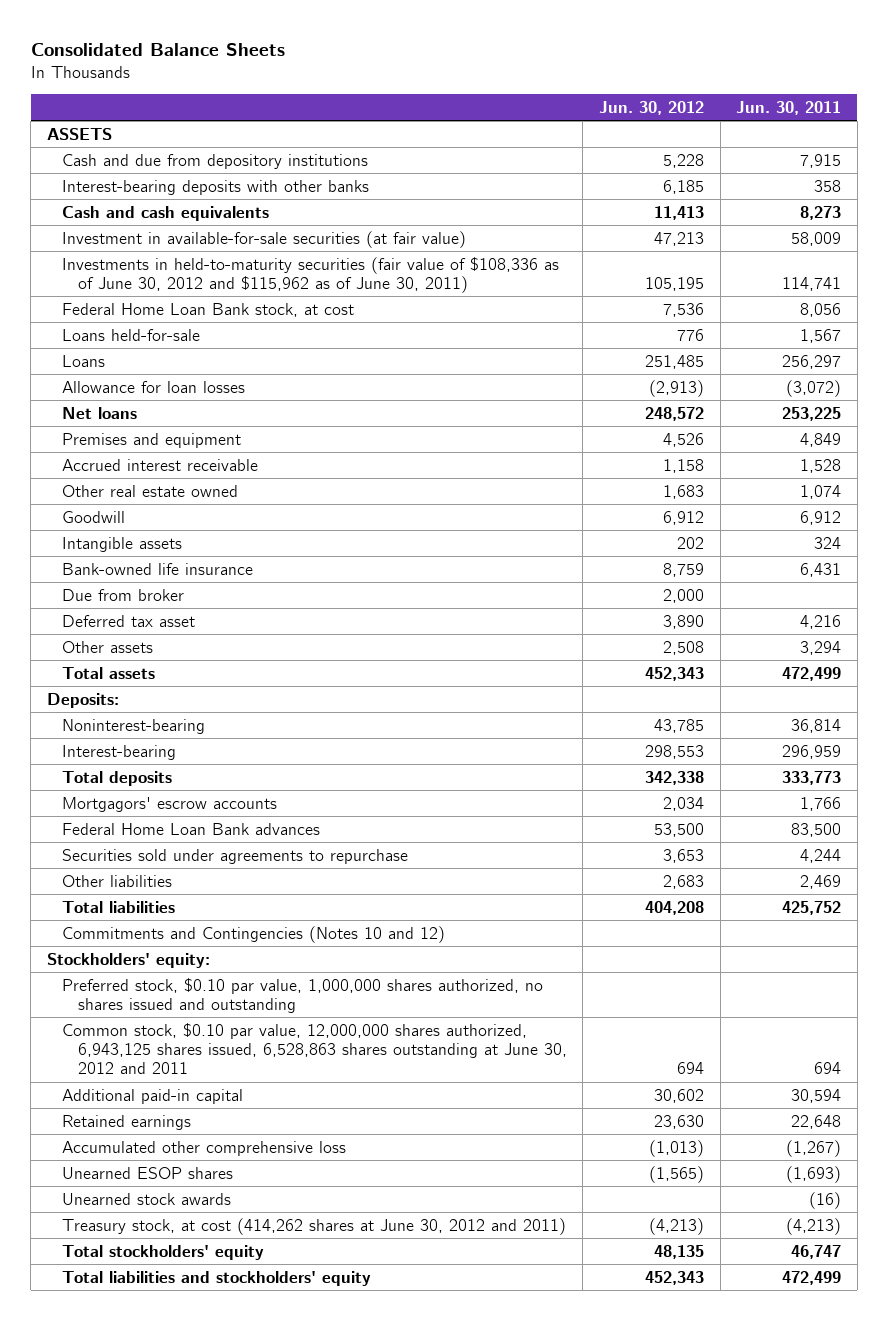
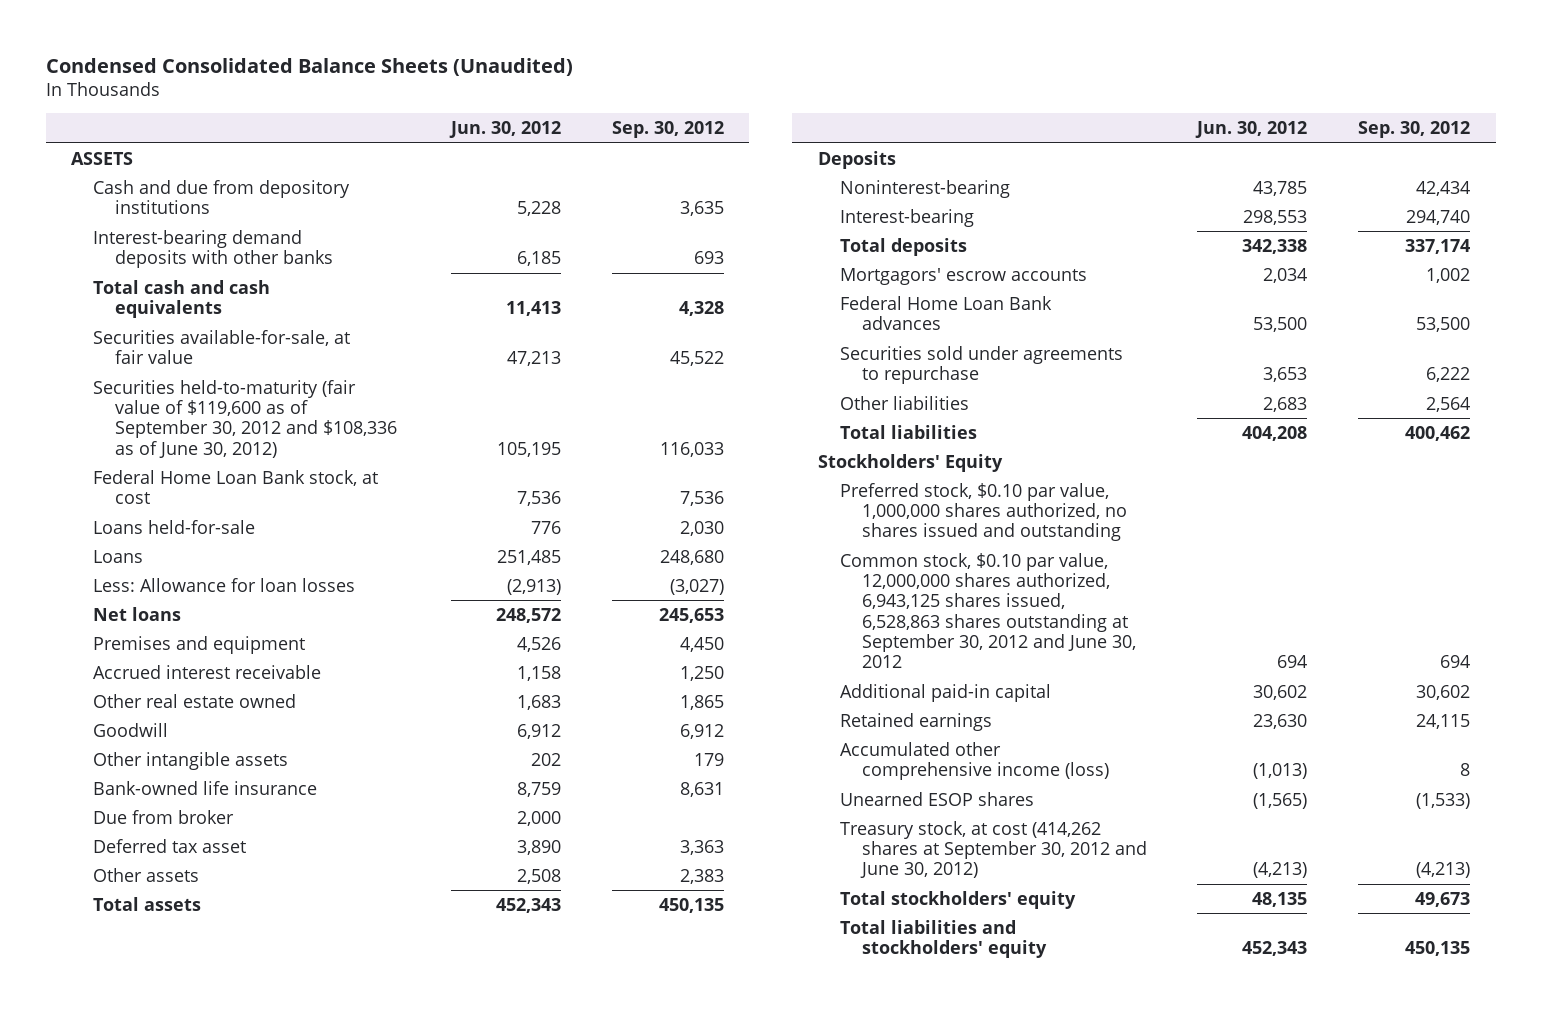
- Consolidated Balance Sheets
+ Condensed Consolidated Balance Sheets (Unaudited)
- | Jun. 30, 2012 | Jun. 30, 2011
+ | Jun. 30, 2012 | Sep. 30, 2012
- Interest-bearing deposits with other banks | 6,185 | 358
- Cash and cash equivalents | 11,413 | 8,273
- Investment in available-for-sale securities (at fair value) | 47,213 | 58,009
- Investments in held-to-maturity securities (fair value of $108,336 as of June 30, 2012 and $115,962 as of June 30, 2011) | 105,195 | 114,741
+ Interest-bearing demand deposits with other banks | 6,185 | 693
+ Total cash and cash equivalents | 11,413 | 4,328
+ Securities available-for-sale, at fair value | 47,213 | 45,522
+ Securities held-to-maturity (fair value of $119,600 as of September 30, 2012 and $108,336 as of June 30, 2012) | 105,195 | 116,033
- Allowance for loan losses | (2,913) | (3,072)
+ Less: Allowance for loan losses | (2,913) | (3,027)
- Intangible assets | 202 | 324
+ Other intangible assets | 202 | 179
- Deposits:
+ Deposits
- Commitments and Contingencies (Notes 10 and 12)
- Stockholders' equity:
+ Stockholders' Equity
- Common stock, $0.10 par value, 12,000,000 shares authorized, 6,943,125 shares issued, 6,528,863 shares outstanding at June 30, 2012 and 2011 | 694 | 694
+ Common stock, $0.10 par value, 12,000,000 shares authorized, 6,943,125 shares issued, 6,528,863 shares outstanding at September 30, 2012 and June 30, 2012 | 694 | 694
- Accumulated other comprehensive loss | (1,013) | (1,267)
+ Accumulated other comprehensive income (loss) | (1,013) | 8
- Unearned stock awards | | (16)
- Treasury stock, at cost (414,262 shares at June 30, 2012 and 2011) | (4,213) | (4,213)
+ Treasury stock, at cost (414,262 shares at September 30, 2012 and June 30, 2012) | (4,213) | (4,213)

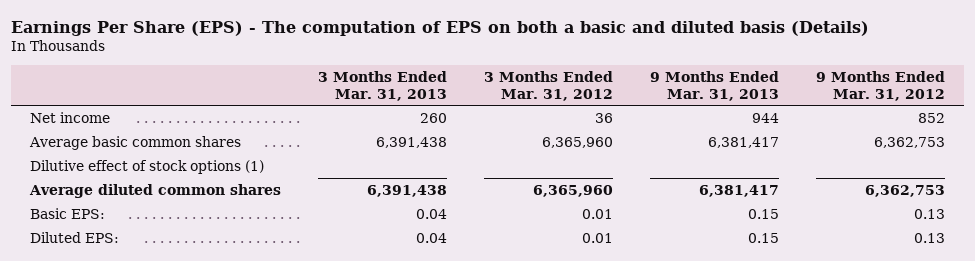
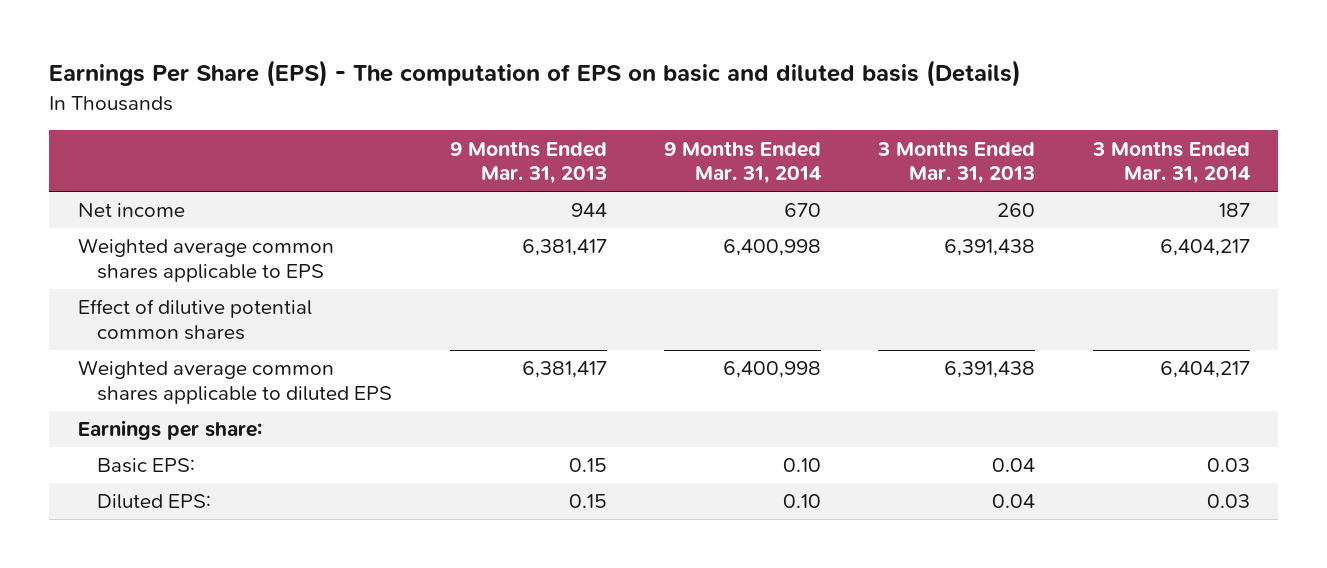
- Earnings Per Share (EPS) - The computation of EPS on both a basic and diluted basis (Details)
+ Earnings Per Share (EPS) - The computation of EPS on basic and diluted basis (Details)
- | 3 Months Ended Mar. 31, 2013 | 3 Months Ended Mar. 31, 2012 | 9 Months Ended Mar. 31, 2013 | 9 Months Ended Mar. 31, 2012
+ | 9 Months Ended Mar. 31, 2013 | 9 Months Ended Mar. 31, 2014 | 3 Months Ended Mar. 31, 2013 | 3 Months Ended Mar. 31, 2014
- Average basic common shares | 6,391,438 | 6,365,960 | 6,381,417 | 6,362,753
- Dilutive effect of stock options (1)
- Average diluted common shares | 6,391,438 | 6,365,960 | 6,381,417 | 6,362,753
+ Weighted average common shares applicable to EPS | 6,381,417 | 6,400,998 | 6,391,438 | 6,404,217
+ Effect of dilutive potential common shares
+ Weighted average common shares applicable to diluted EPS | 6,381,417 | 6,400,998 | 6,391,438 | 6,404,217
+ Earnings per share:

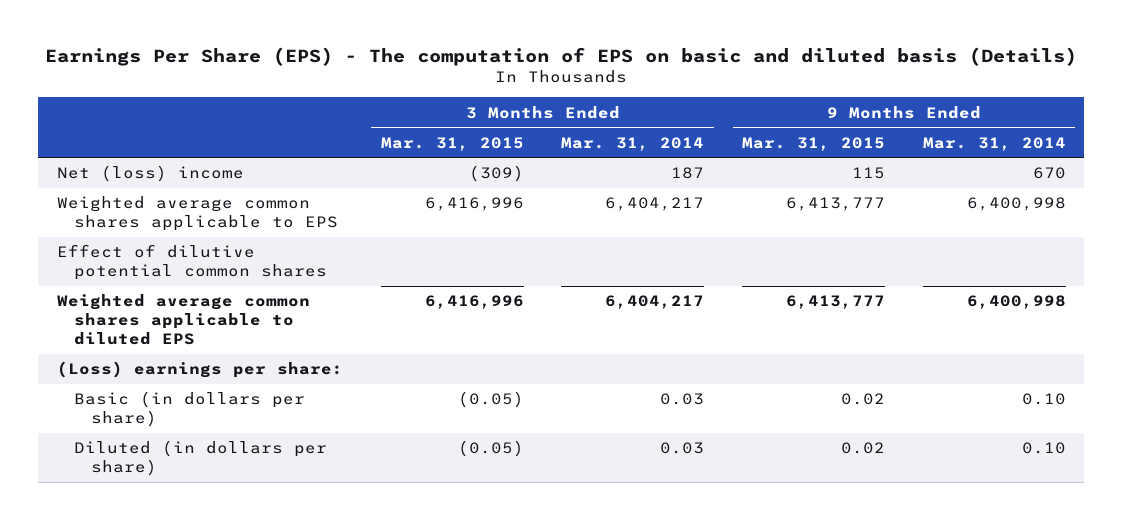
- | 9 Months Ended Mar. 31, 2013 | 9 Months Ended Mar. 31, 2014 | 3 Months Ended Mar. 31, 2013 | 3 Months Ended Mar. 31, 2014
+ | 3 Months Ended Mar. 31, 2015 | 3 Months Ended Mar. 31, 2014 | 9 Months Ended Mar. 31, 2015 | 9 Months Ended Mar. 31, 2014
- Net income | 944 | 670 | 260 | 187
+ Net (loss) income | (309) | 187 | 115 | 670
- Earnings per share:
- Basic EPS: | 0.15 | 0.10 | 0.04 | 0.03
- Diluted EPS: | 0.15 | 0.10 | 0.04 | 0.03
+ (Loss) earnings per share:
+ Basic (in dollars per share) | (0.05) | 0.03 | 0.02 | 0.10
+ Diluted (in dollars per share) | (0.05) | 0.03 | 0.02 | 0.10

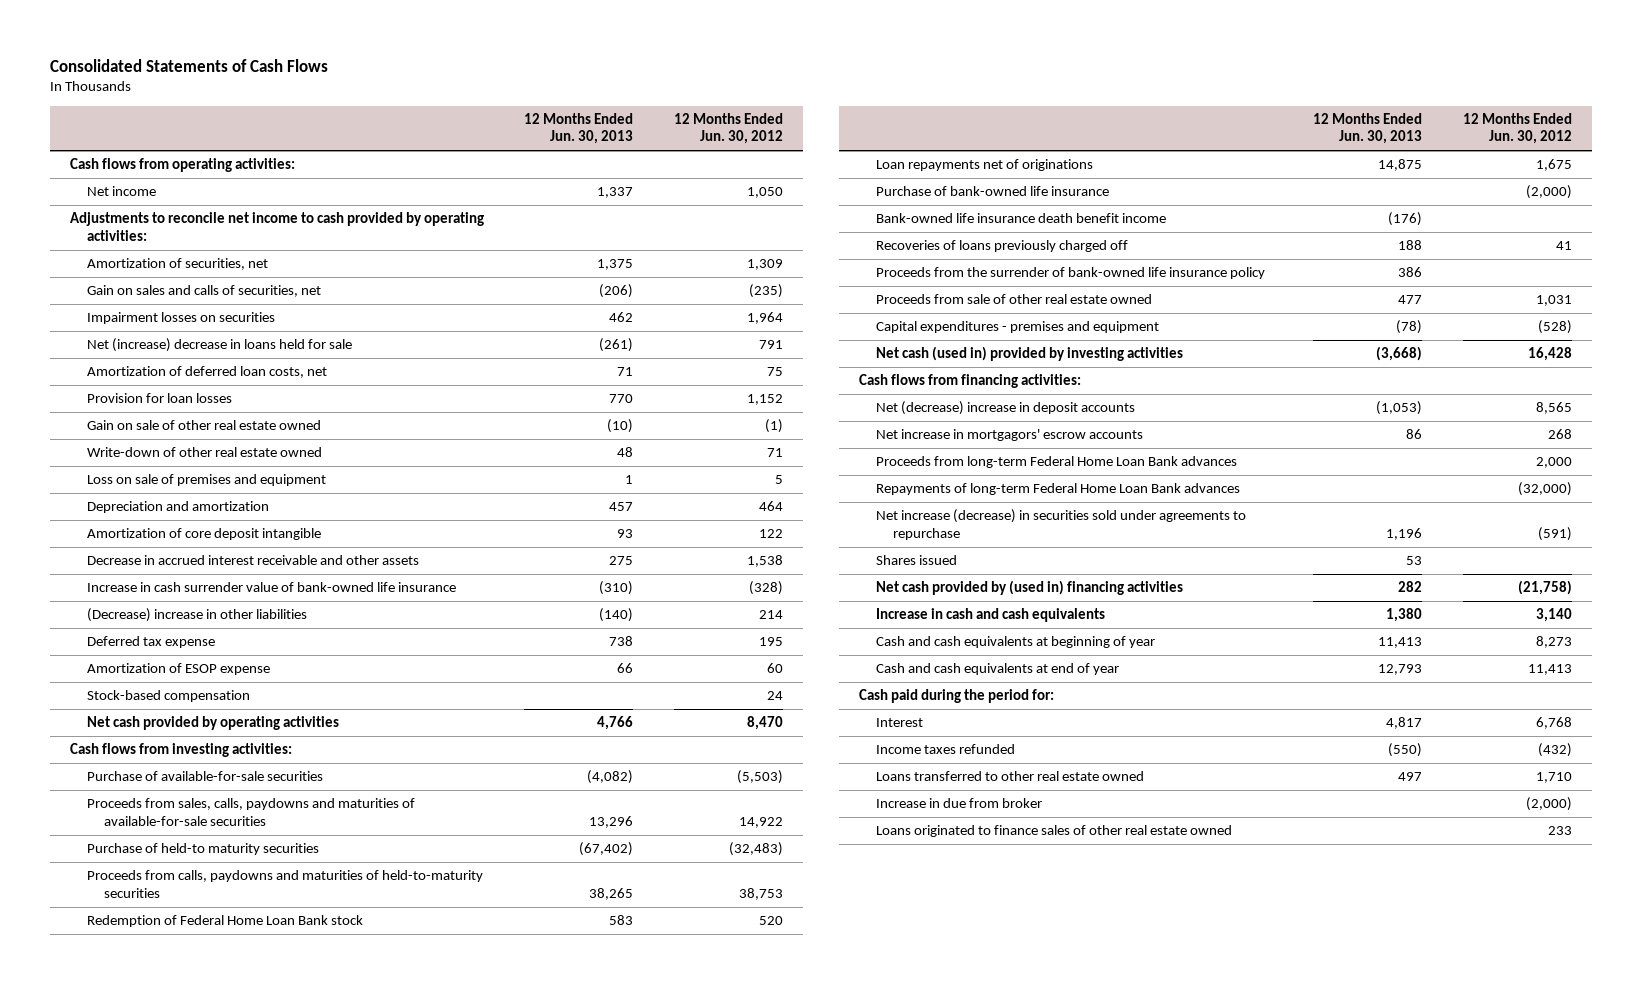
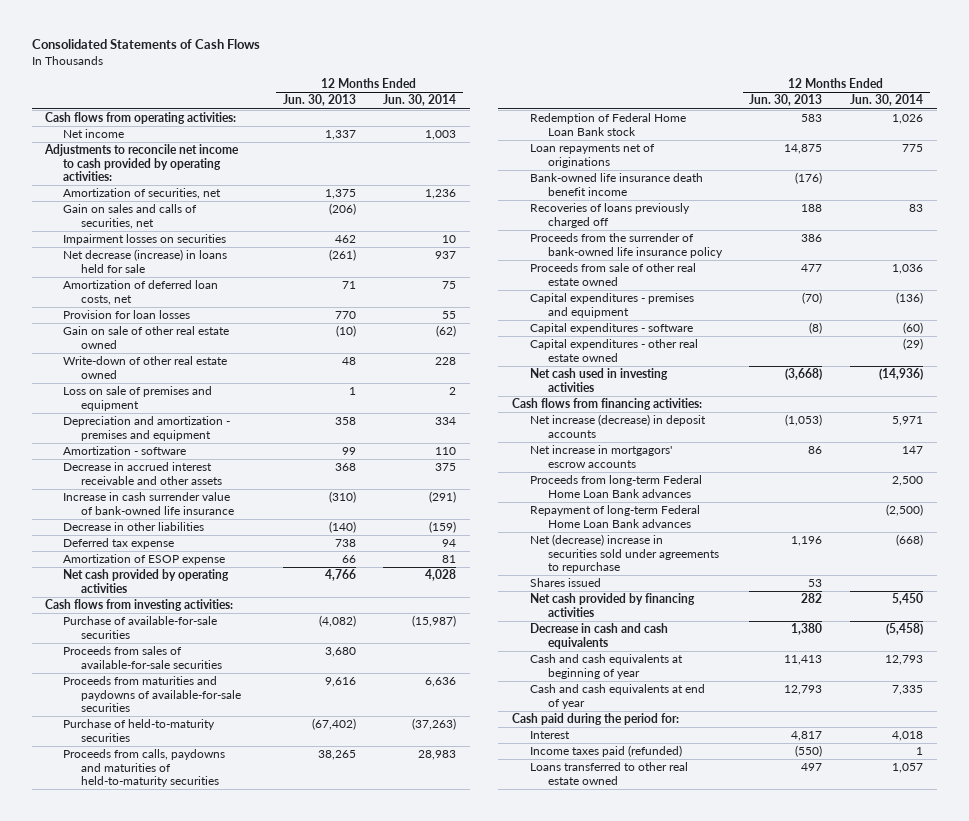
- | 12 Months Ended Jun. 30, 2013 | 12 Months Ended Jun. 30, 2012
+ | 12 Months Ended Jun. 30, 2013 | 12 Months Ended Jun. 30, 2014
- Net (increase) decrease in loans held for sale | (261) | 791
+ Net decrease (increase) in loans held for sale | (261) | 937
- Depreciation and amortization | 457 | 464
- Amortization of core deposit intangible | 93 | 122
- Decrease in accrued interest receivable and other assets | 275 | 1,538
+ Depreciation and amortization - premises and equipment | 358 | 334
+ Amortization - software | 99 | 110
+ Decrease in accrued interest receivable and other assets | 368 | 375
- (Decrease) increase in other liabilities | (140) | 214
+ Decrease in other liabilities | (140) | (159)
- Stock-based compensation | | 24
- Proceeds from sales, calls, paydowns and maturities of available-for-sale securities | 13,296 | 14,922
- Purchase of held-to maturity securities | (67,402) | (32,483)
+ Proceeds from sales of available-for-sale securities | 3,680 |
+ Proceeds from maturities and paydowns of available-for-sale securities | 9,616 | 6,636
+ Purchase of held-to-maturity securities | (67,402) | (37,263)
- Purchase of bank-owned life insurance | | (2,000)
- Capital expenditures - premises and equipment | (78) | (528)
- Net cash (used in) provided by investing activities | (3,668) | 16,428
+ Capital expenditures - premises and equipment | (70) | (136)
+ Capital expenditures - software | (8) | (60)
+ Capital expenditures - other real estate owned | | (29)
+ Net cash used in investing activities | (3,668) | (14,936)
- Net (decrease) increase in deposit accounts | (1,053) | 8,565
+ Net increase (decrease) in deposit accounts | (1,053) | 5,971
- Repayments of long-term Federal Home Loan Bank advances | | (32,000)
- Net increase (decrease) in securities sold under agreements to repurchase | 1,196 | (591)
+ Repayment of long-term Federal Home Loan Bank advances | | (2,500)
+ Net (decrease) increase in securities sold under agreements to repurchase | 1,196 | (668)
- Net cash provided by (used in) financing activities | 282 | (21,758)
- Increase in cash and cash equivalents | 1,380 | 3,140
+ Net cash provided by financing activities | 282 | 5,450
+ Decrease in cash and cash equivalents | 1,380 | (5,458)
- Income taxes refunded | (550) | (432)
+ Income taxes paid (refunded) | (550) | 1
- Increase in due from broker | | (2,000)
- Loans originated to finance sales of other real estate owned | | 233

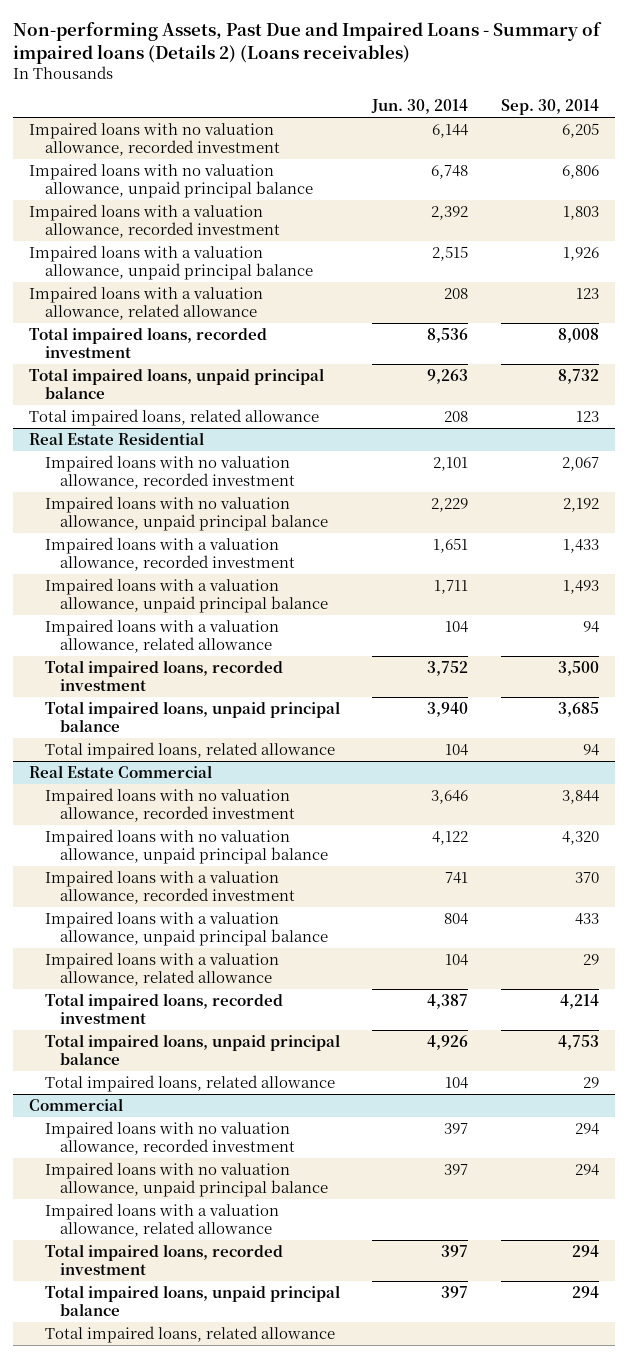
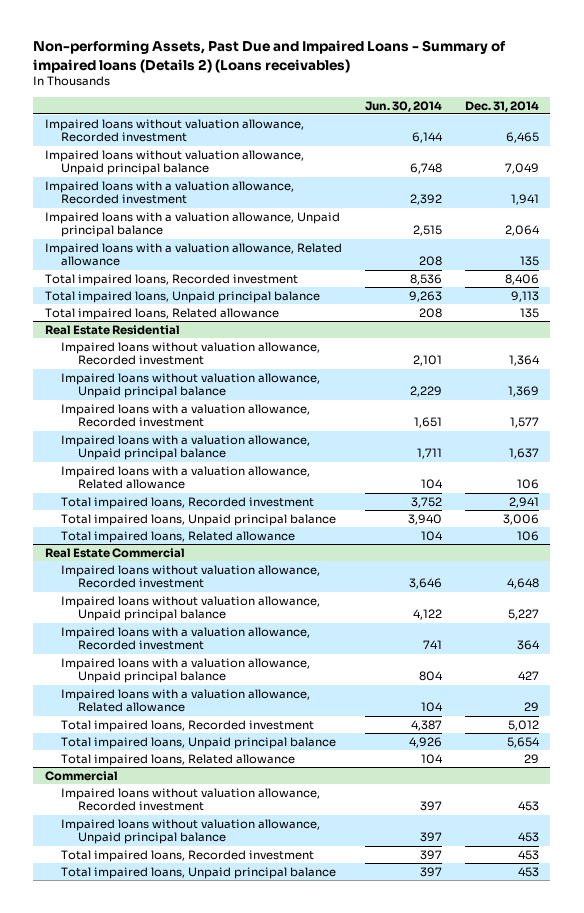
- | Jun. 30, 2014 | Sep. 30, 2014
+ | Jun. 30, 2014 | Dec. 31, 2014
- Impaired loans with no valuation allowance, recorded investment | 6,144 | 6,205
- Impaired loans with no valuation allowance, unpaid principal balance | 6,748 | 6,806
- Impaired loans with a valuation allowance, recorded investment | 2,392 | 1,803
- Impaired loans with a valuation allowance, unpaid principal balance | 2,515 | 1,926
- Impaired loans with a valuation allowance, related allowance | 208 | 123
- Total impaired loans, recorded investment | 8,536 | 8,008
- Total impaired loans, unpaid principal balance | 9,263 | 8,732
- Total impaired loans, related allowance | 208 | 123
+ Impaired loans without valuation allowance, Recorded investment | 6,144 | 6,465
+ Impaired loans without valuation allowance, Unpaid principal balance | 6,748 | 7,049
+ Impaired loans with a valuation allowance, Recorded investment | 2,392 | 1,941
+ Impaired loans with a valuation allowance, Unpaid principal balance | 2,515 | 2,064
+ Impaired loans with a valuation allowance, Related allowance | 208 | 135
+ Total impaired loans, Recorded investment | 8,536 | 8,406
+ Total impaired loans, Unpaid principal balance | 9,263 | 9,113
+ Total impaired loans, Related allowance | 208 | 135
@ Real Estate Residential
- Impaired loans with no valuation allowance, recorded investment | 2,101 | 2,067
- Impaired loans with no valuation allowance, unpaid principal balance | 2,229 | 2,192
- Impaired loans with a valuation allowance, recorded investment | 1,651 | 1,433
- Impaired loans with a valuation allowance, unpaid principal balance | 1,711 | 1,493
- Impaired loans with a valuation allowance, related allowance | 104 | 94
- Total impaired loans, recorded investment | 3,752 | 3,500
- Total impaired loans, unpaid principal balance | 3,940 | 3,685
- Total impaired loans, related allowance | 104 | 94
+ Impaired loans without valuation allowance, Recorded investment | 2,101 | 1,364
+ Impaired loans without valuation allowance, Unpaid principal balance | 2,229 | 1,369
+ Impaired loans with a valuation allowance, Recorded investment | 1,651 | 1,577
+ Impaired loans with a valuation allowance, Unpaid principal balance | 1,711 | 1,637
+ Impaired loans with a valuation allowance, Related allowance | 104 | 106
+ Total impaired loans, Recorded investment | 3,752 | 2,941
+ Total impaired loans, Unpaid principal balance | 3,940 | 3,006
+ Total impaired loans, Related allowance | 104 | 106
@ Real Estate Commercial
- Impaired loans with no valuation allowance, recorded investment | 3,646 | 3,844
- Impaired loans with no valuation allowance, unpaid principal balance | 4,122 | 4,320
- Impaired loans with a valuation allowance, recorded investment | 741 | 370
- Impaired loans with a valuation allowance, unpaid principal balance | 804 | 433
- Impaired loans with a valuation allowance, related allowance | 104 | 29
- Total impaired loans, recorded investment | 4,387 | 4,214
- Total impaired loans, unpaid principal balance | 4,926 | 4,753
- Total impaired loans, related allowance | 104 | 29
+ Impaired loans without valuation allowance, Recorded investment | 3,646 | 4,648
+ Impaired loans without valuation allowance, Unpaid principal balance | 4,122 | 5,227
+ Impaired loans with a valuation allowance, Recorded investment | 741 | 364
+ Impaired loans with a valuation allowance, Unpaid principal balance | 804 | 427
+ Impaired loans with a valuation allowance, Related allowance | 104 | 29
+ Total impaired loans, Recorded investment | 4,387 | 5,012
+ Total impaired loans, Unpaid principal balance | 4,926 | 5,654
+ Total impaired loans, Related allowance | 104 | 29
@ Commercial
- Impaired loans with no valuation allowance, recorded investment | 397 | 294
- Impaired loans with no valuation allowance, unpaid principal balance | 397 | 294
- Impaired loans with a valuation allowance, related allowance
- Total impaired loans, recorded investment | 397 | 294
- Total impaired loans, unpaid principal balance | 397 | 294
- Total impaired loans, related allowance
+ Impaired loans without valuation allowance, Recorded investment | 397 | 453
+ Impaired loans without valuation allowance, Unpaid principal balance | 397 | 453
+ Total impaired loans, Recorded investment | 397 | 453
+ Total impaired loans, Unpaid principal balance | 397 | 453

